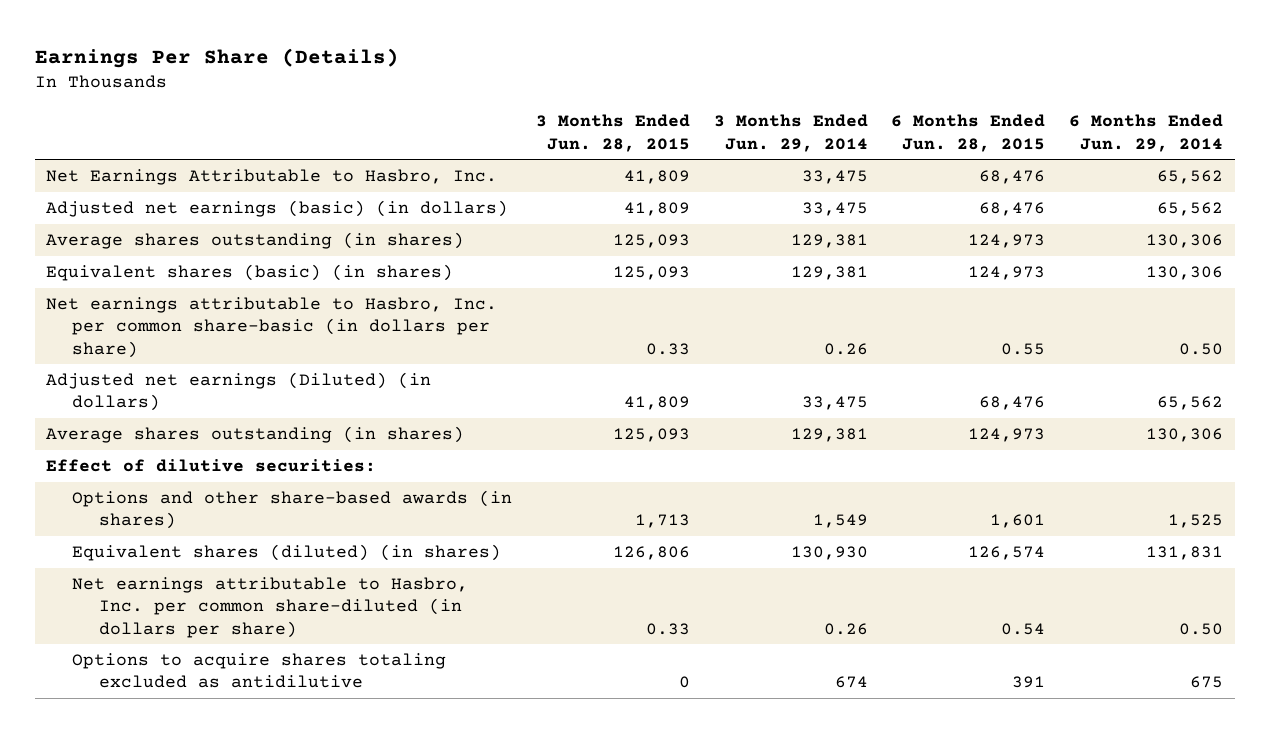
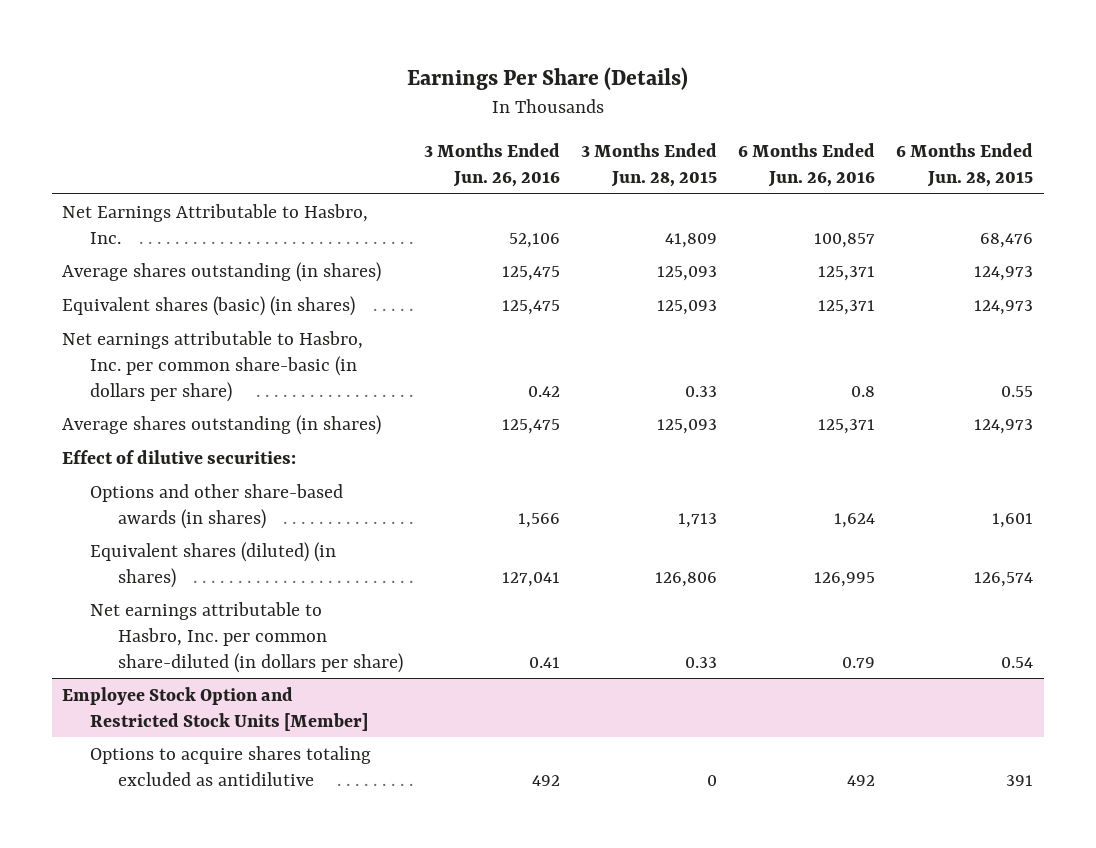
- | 3 Months Ended Jun. 28, 2015 | 3 Months Ended Jun. 29, 2014 | 6 Months Ended Jun. 28, 2015 | 6 Months Ended Jun. 29, 2014
+ | 3 Months Ended Jun. 26, 2016 | 3 Months Ended Jun. 28, 2015 | 6 Months Ended Jun. 26, 2016 | 6 Months Ended Jun. 28, 2015
- Adjusted net earnings (basic) (in dollars) | 41,809 | 33,475 | 68,476 | 65,562
- Adjusted net earnings (Diluted) (in dollars) | 41,809 | 33,475 | 68,476 | 65,562
+ Employee Stock Option and Restricted Stock Units [Member]

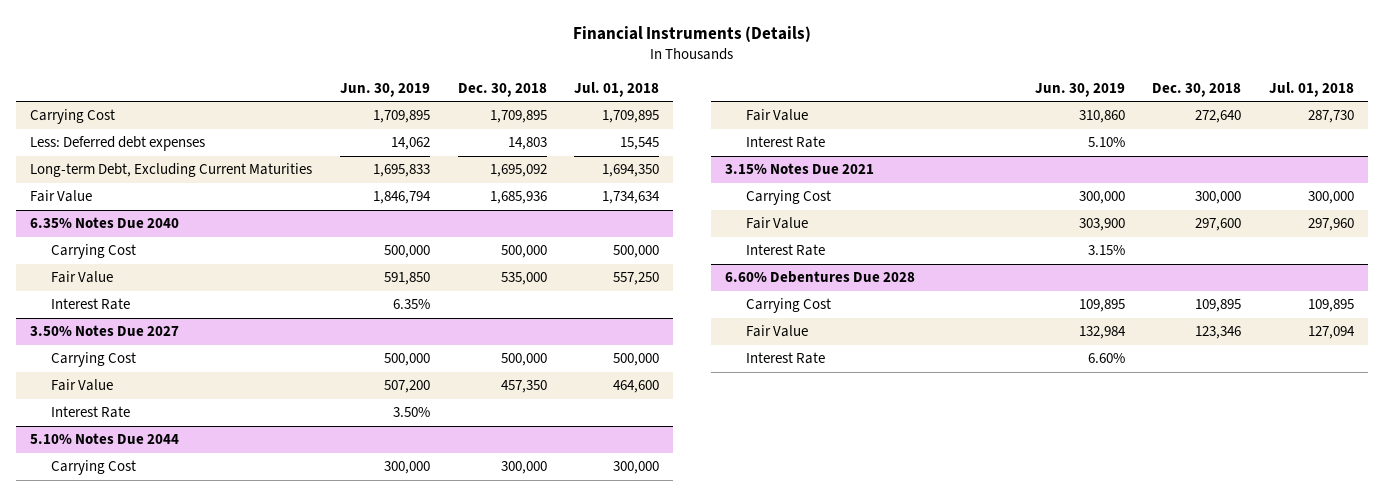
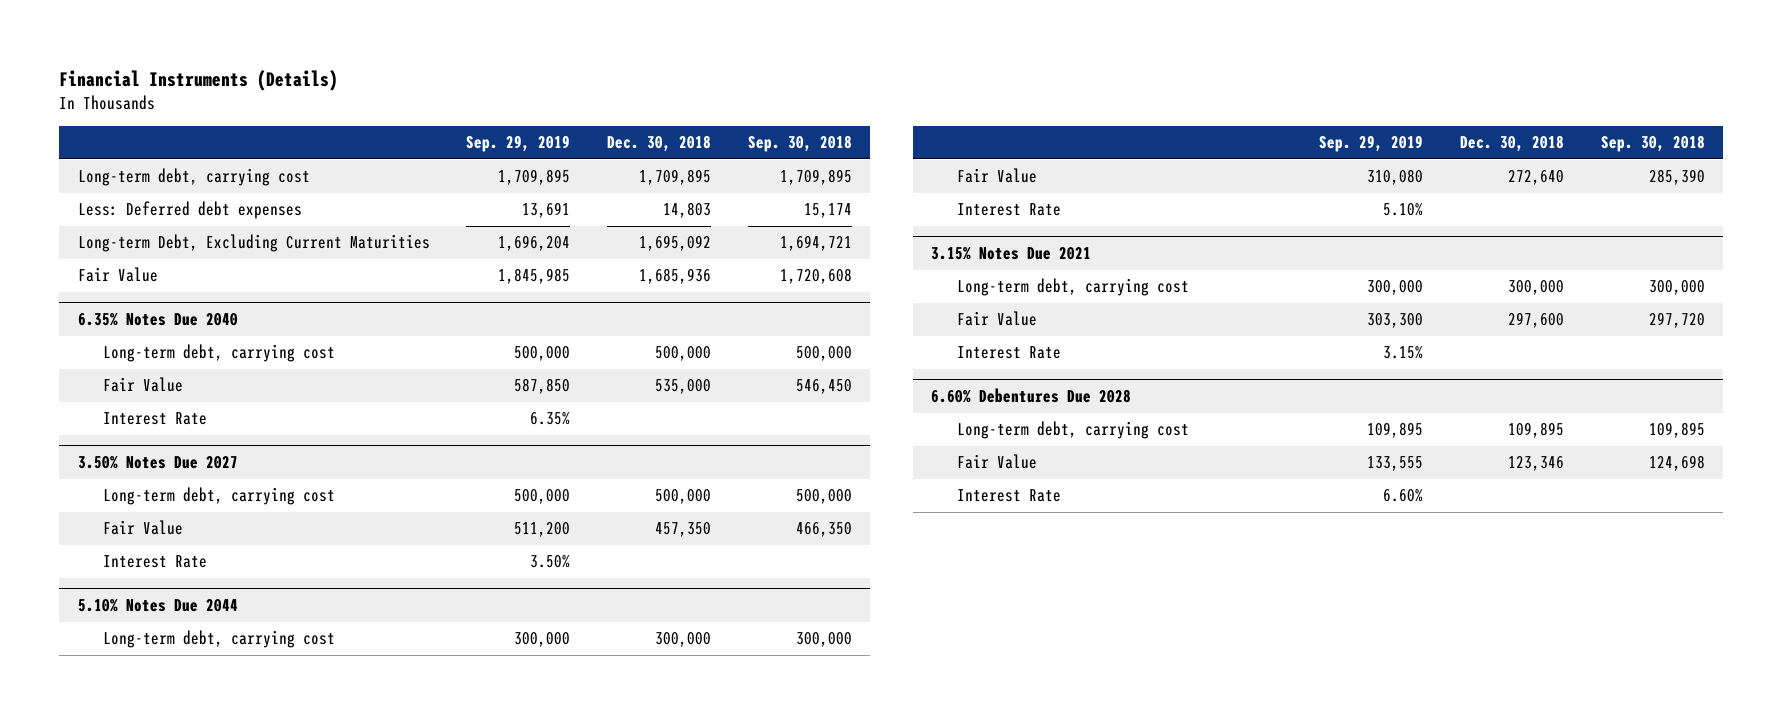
- | Jun. 30, 2019 | Dec. 30, 2018 | Jul. 01, 2018
+ | Sep. 29, 2019 | Dec. 30, 2018 | Sep. 30, 2018
- Carrying Cost | 1,709,895 | 1,709,895 | 1,709,895
+ Long-term debt, carrying cost | 1,709,895 | 1,709,895 | 1,709,895
@ 6.35% Notes Due 2040
- Carrying Cost | 500,000 | 500,000 | 500,000
+ Long-term debt, carrying cost | 500,000 | 500,000 | 500,000
@ 3.50% Notes Due 2027
- Carrying Cost | 500,000 | 500,000 | 500,000
+ Long-term debt, carrying cost | 500,000 | 500,000 | 500,000
@ 5.10% Notes Due 2044
- Carrying Cost | 300,000 | 300,000 | 300,000
+ Long-term debt, carrying cost | 300,000 | 300,000 | 300,000
@ 3.15% Notes Due 2021
- Carrying Cost | 300,000 | 300,000 | 300,000
+ Long-term debt, carrying cost | 300,000 | 300,000 | 300,000
@ 6.60% Debentures Due 2028
- Carrying Cost | 109,895 | 109,895 | 109,895
+ Long-term debt, carrying cost | 109,895 | 109,895 | 109,895

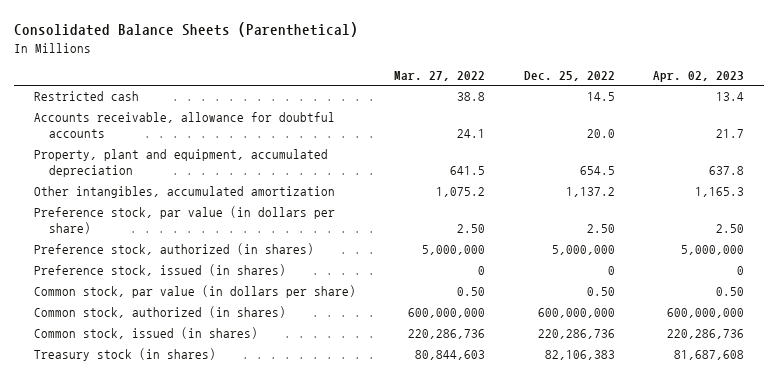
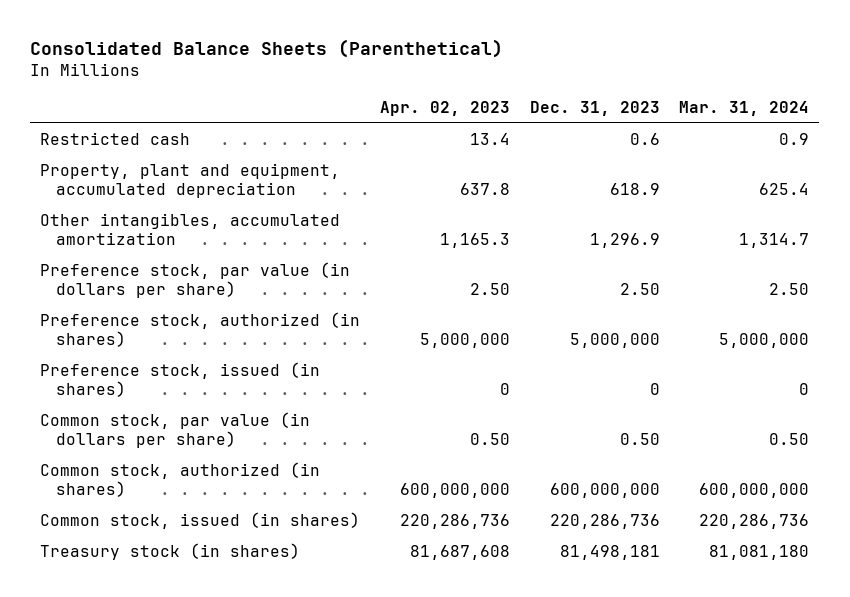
- | Mar. 27, 2022 | Dec. 25, 2022 | Apr. 02, 2023
+ | Apr. 02, 2023 | Dec. 31, 2023 | Mar. 31, 2024
- Accounts receivable, allowance for doubtful accounts | 24.1 | 20.0 | 21.7

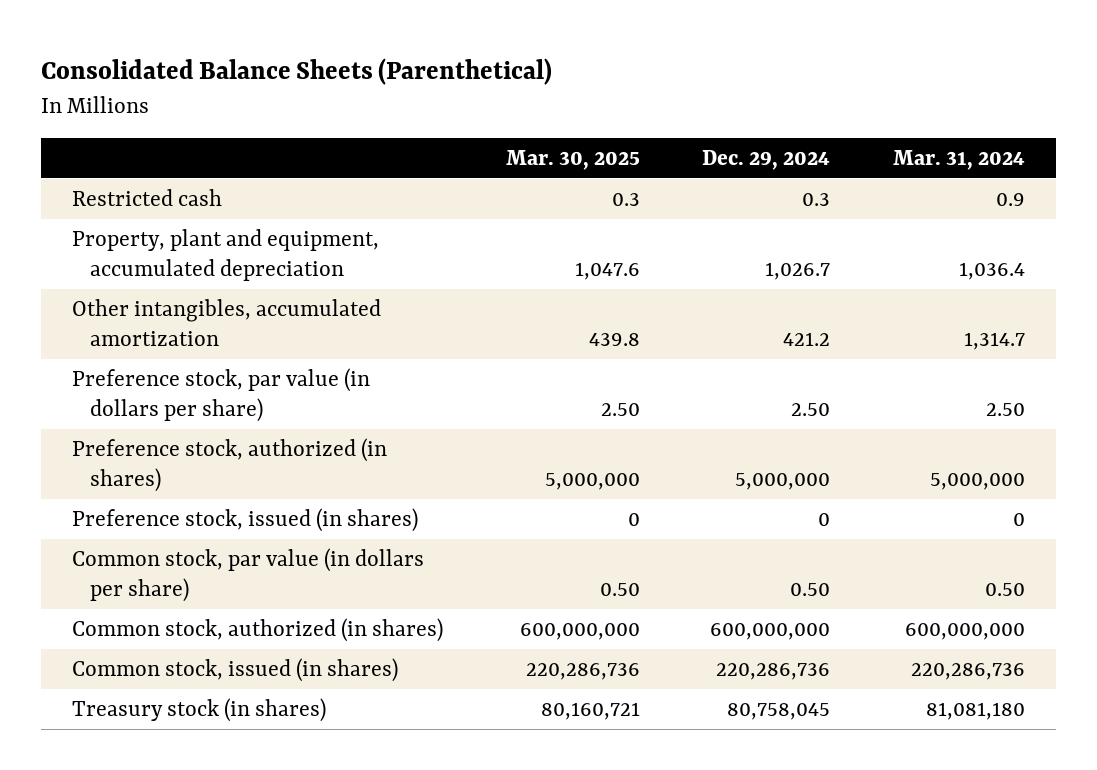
- | Apr. 02, 2023 | Dec. 31, 2023 | Mar. 31, 2024
+ | Mar. 30, 2025 | Dec. 29, 2024 | Mar. 31, 2024
- Property, plant and equipment, accumulated depreciation | 637.8 | 618.9 | 625.4
+ Property, plant and equipment, accumulated depreciation | 1,047.6 | 1,026.7 | 1,036.4

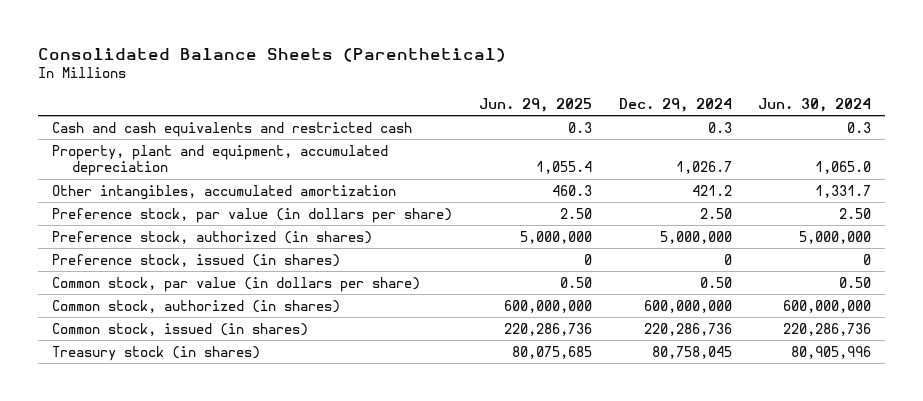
- | Mar. 30, 2025 | Dec. 29, 2024 | Mar. 31, 2024
+ | Jun. 29, 2025 | Dec. 29, 2024 | Jun. 30, 2024
- Restricted cash | 0.3 | 0.3 | 0.9
+ Cash and cash equivalents and restricted cash | 0.3 | 0.3 | 0.3

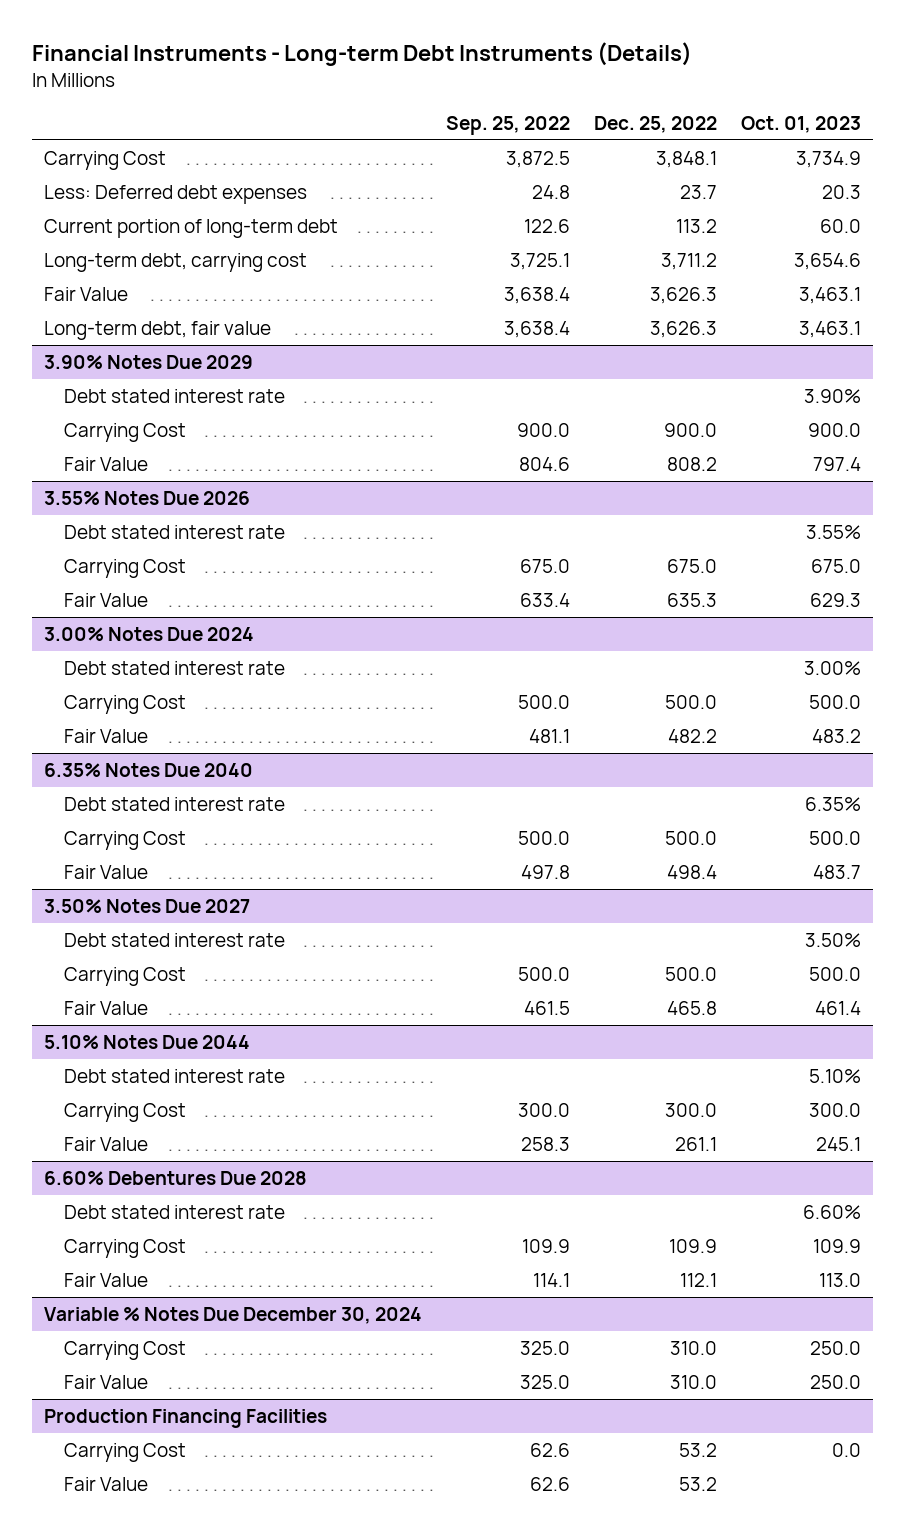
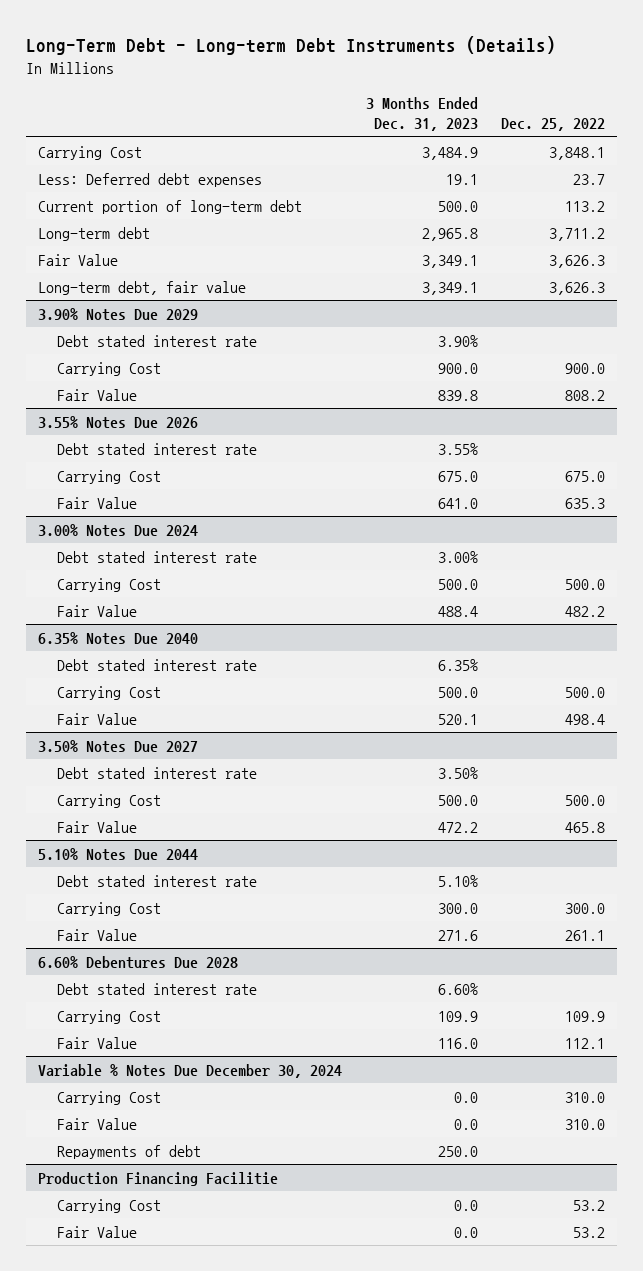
- Financial Instruments - Long-term Debt Instruments (Details)
+ Long-Term Debt - Long-term Debt Instruments (Details)
- | Sep. 25, 2022 | Dec. 25, 2022 | Oct. 01, 2023
+ | 3 Months Ended Dec. 31, 2023 | Dec. 25, 2022
- Long-term debt, carrying cost | 3,725.1 | 3,711.2 | 3,654.6
+ Long-term debt | 2,965.8 | 3,711.2
- Production Financing Facilities
@ Variable % Notes Due December 30, 2024
+ Repayments of debt | 250.0 |
+ Production Financing Facilitie

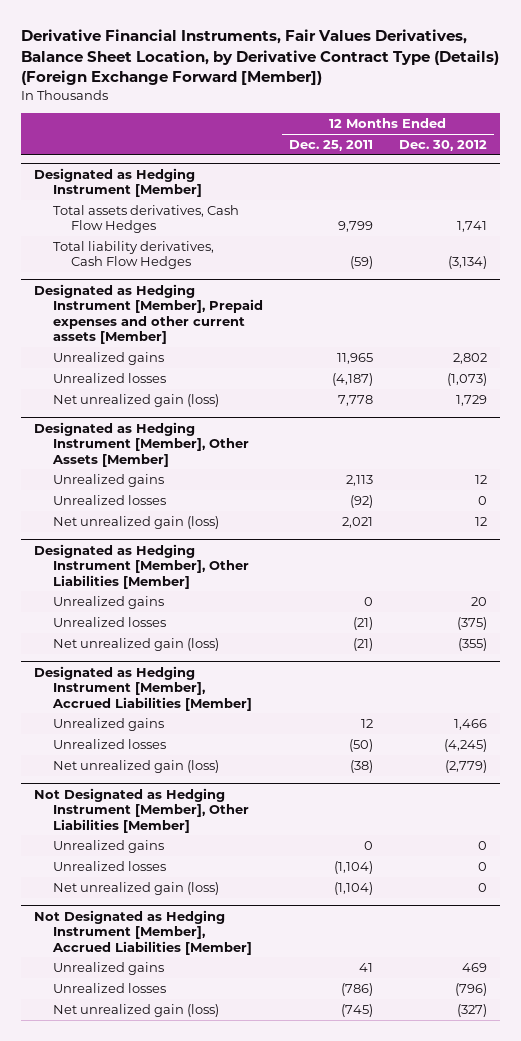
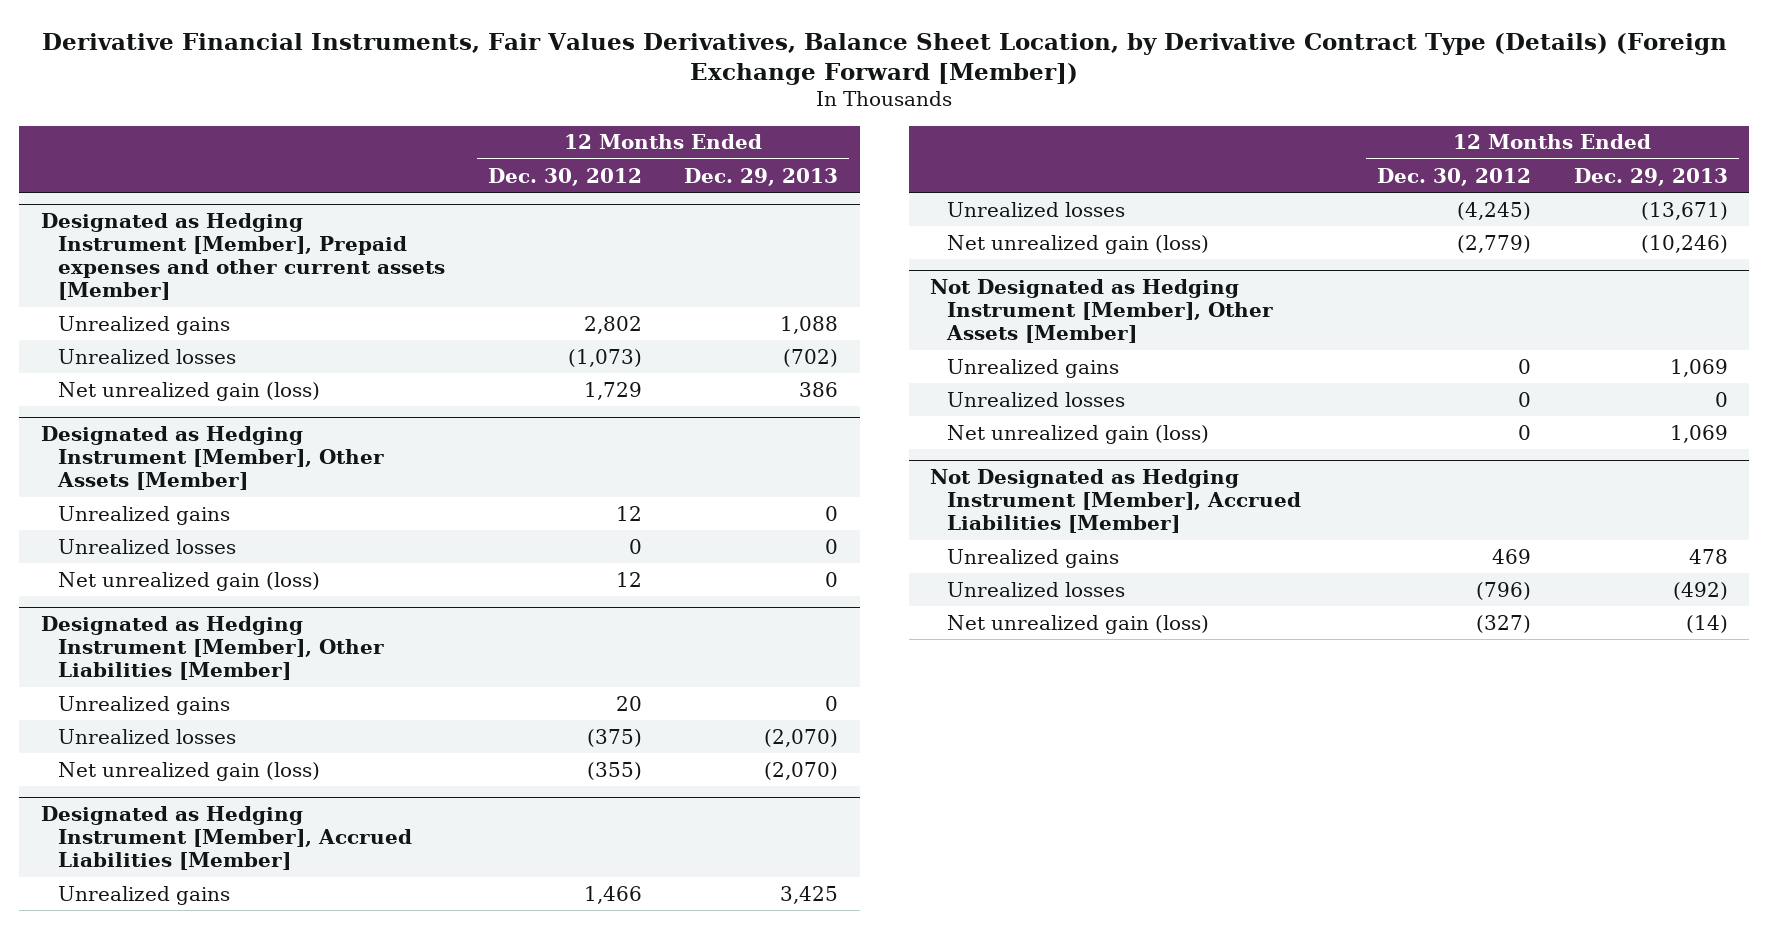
- | 12 Months Ended Dec. 25, 2011 | 12 Months Ended Dec. 30, 2012
+ | 12 Months Ended Dec. 30, 2012 | 12 Months Ended Dec. 29, 2013
- Designated as Hedging Instrument [Member]
- Total assets derivatives, Cash Flow Hedges | 9,799 | 1,741
- Total liability derivatives, Cash Flow Hedges | (59) | (3,134)
- Not Designated as Hedging Instrument [Member], Other Liabilities [Member]
+ Not Designated as Hedging Instrument [Member], Other Assets [Member]

